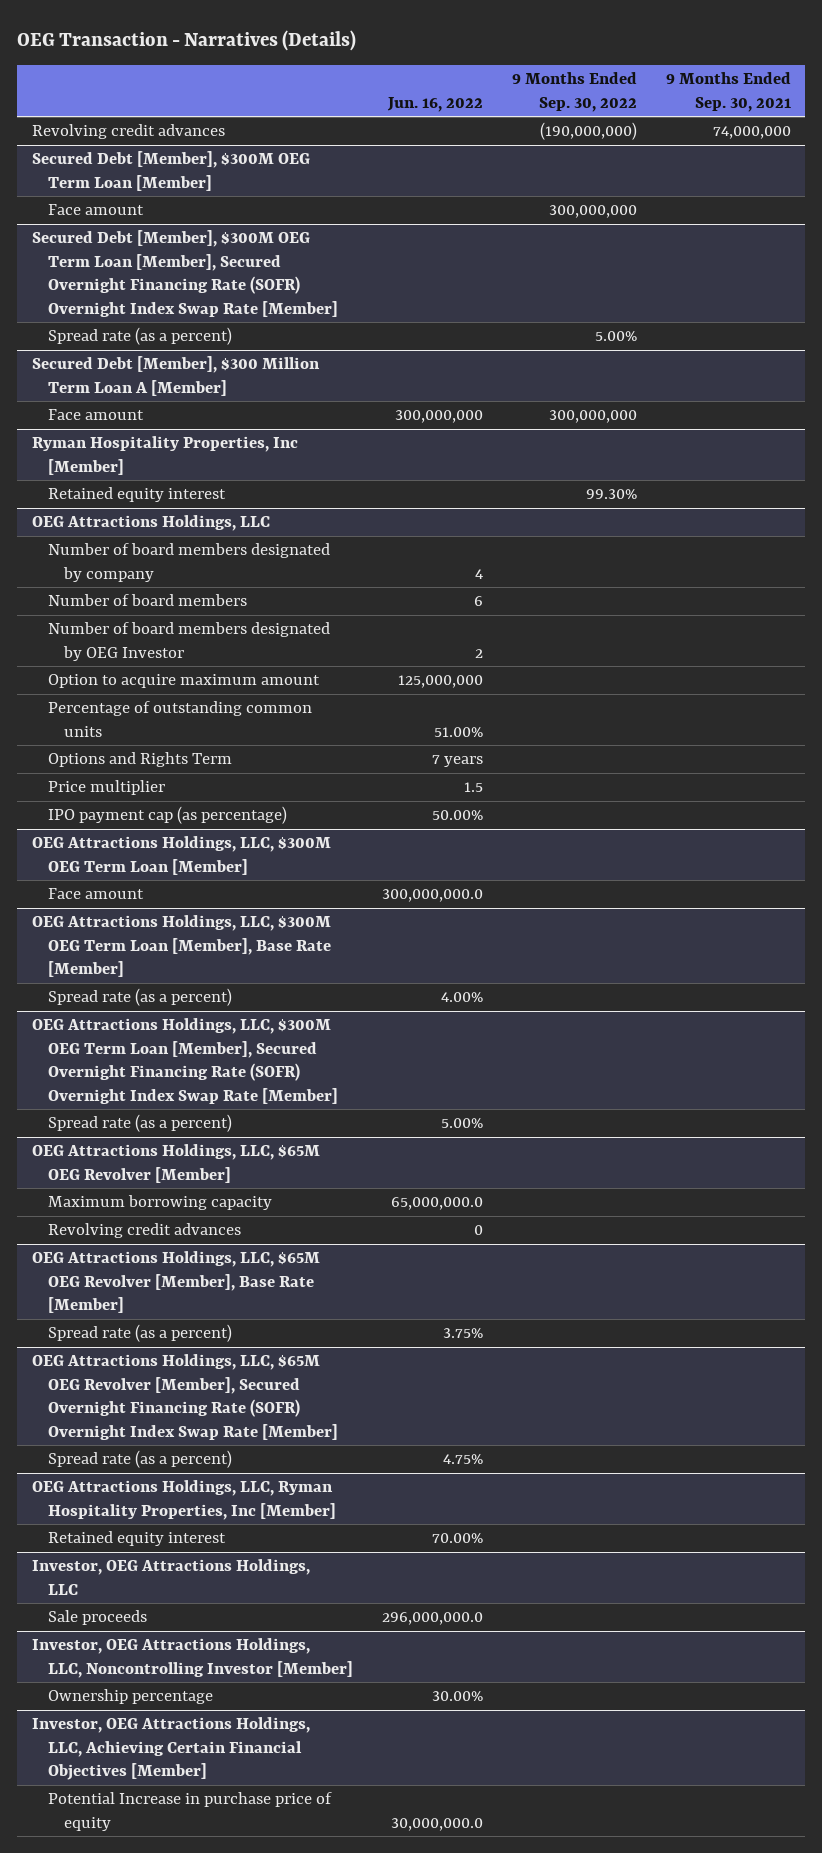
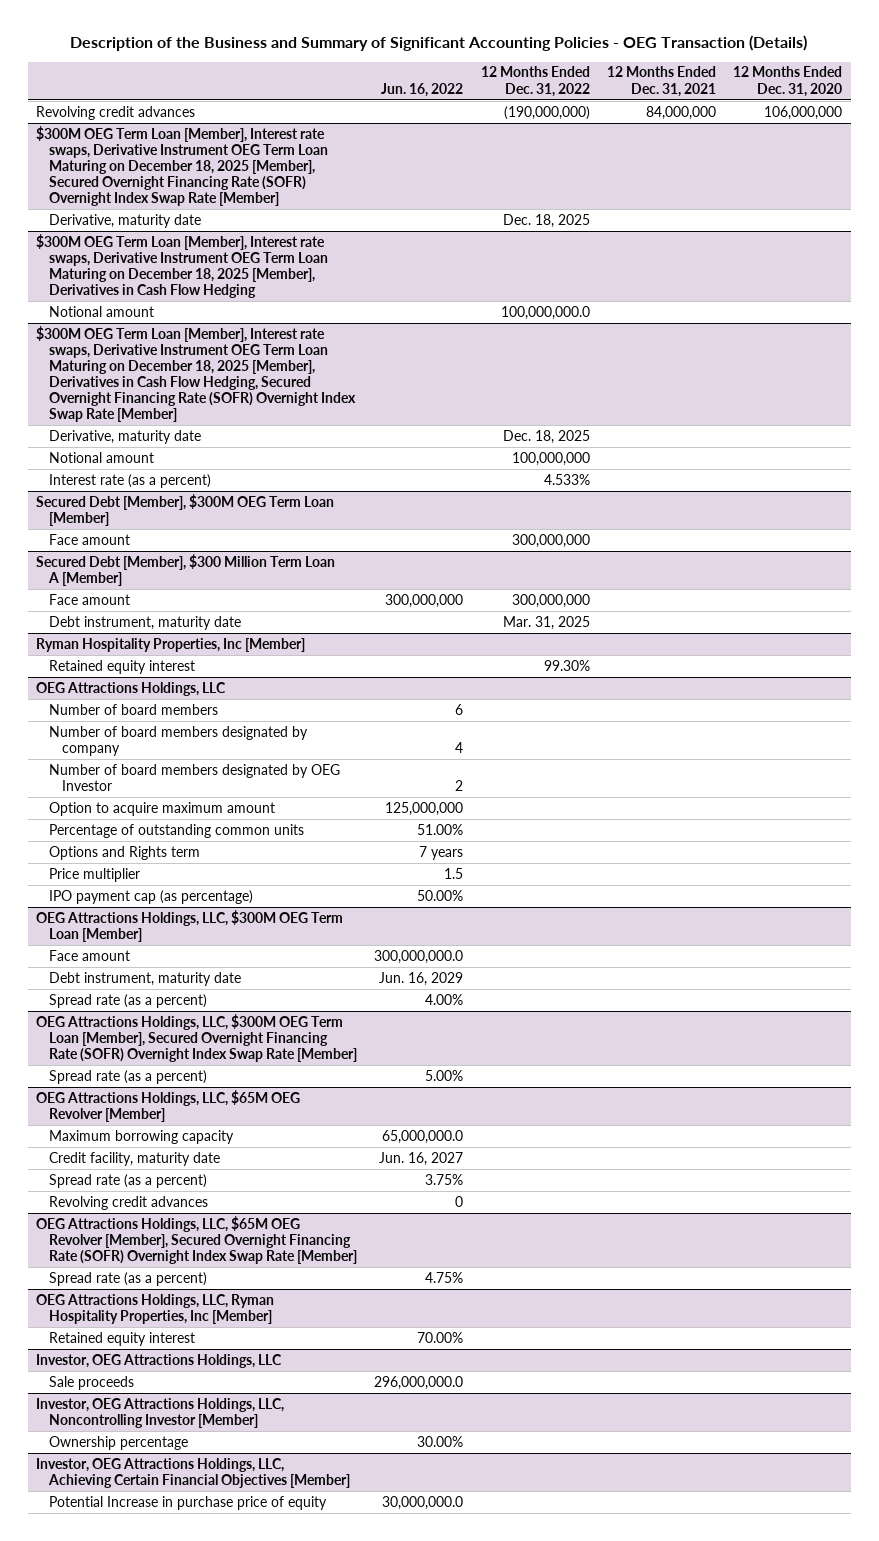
- OEG Transaction - Narratives (Details)
+ Description of the Business and Summary of Significant Accounting Policies - OEG Transaction (Details)
- | Jun. 16, 2022 | 9 Months Ended Sep. 30, 2022 | 9 Months Ended Sep. 30, 2021
+ | Jun. 16, 2022 | 12 Months Ended Dec. 31, 2022 | 12 Months Ended Dec. 31, 2021 | 12 Months Ended Dec. 31, 2020
+ $300M OEG Term Loan [Member], Interest rate swaps, Derivative Instrument OEG Term Loan Maturing on December 18, 2025 [Member], Secured Overnight Financing Rate (SOFR) Overnight Index Swap Rate [Member]
+ Derivative, maturity date | | Dec. 18, 2025 | |
+ $300M OEG Term Loan [Member], Interest rate swaps, Derivative Instrument OEG Term Loan Maturing on December 18, 2025 [Member], Derivatives in Cash Flow Hedging
+ Notional amount | | 100,000,000.0 | |
+ $300M OEG Term Loan [Member], Interest rate swaps, Derivative Instrument OEG Term Loan Maturing on December 18, 2025 [Member], Derivatives in Cash Flow Hedging, Secured Overnight Financing Rate (SOFR) Overnight Index Swap Rate [Member]
+ Derivative, maturity date | | Dec. 18, 2025 | |
+ Notional amount | | 100,000,000 | |
+ Interest rate (as a percent) | | 4.533% | |
- Secured Debt [Member], $300M OEG Term Loan [Member], Secured Overnight Financing Rate (SOFR) Overnight Index Swap Rate [Member]
- Spread rate (as a percent) | | 5.00% |
@ Secured Debt [Member], $300 Million Term Loan A [Member]
+ Debt instrument, maturity date | | Mar. 31, 2025 | |
@ OEG Attractions Holdings, LLC
moved down: Number of board members designated by company | 4 | | |
- Options and Rights Term | 7 years | |
+ Options and Rights term | 7 years | | |
- OEG Attractions Holdings, LLC, $300M OEG Term Loan [Member], Base Rate [Member]
@ OEG Attractions Holdings, LLC, $300M OEG Term Loan [Member]
+ Debt instrument, maturity date | Jun. 16, 2029 | | |
- OEG Attractions Holdings, LLC, $65M OEG Revolver [Member], Base Rate [Member]
@ OEG Attractions Holdings, LLC, $65M OEG Revolver [Member]
+ Credit facility, maturity date | Jun. 16, 2027 | | |
moved down: Revolving credit advances | 0 | | |

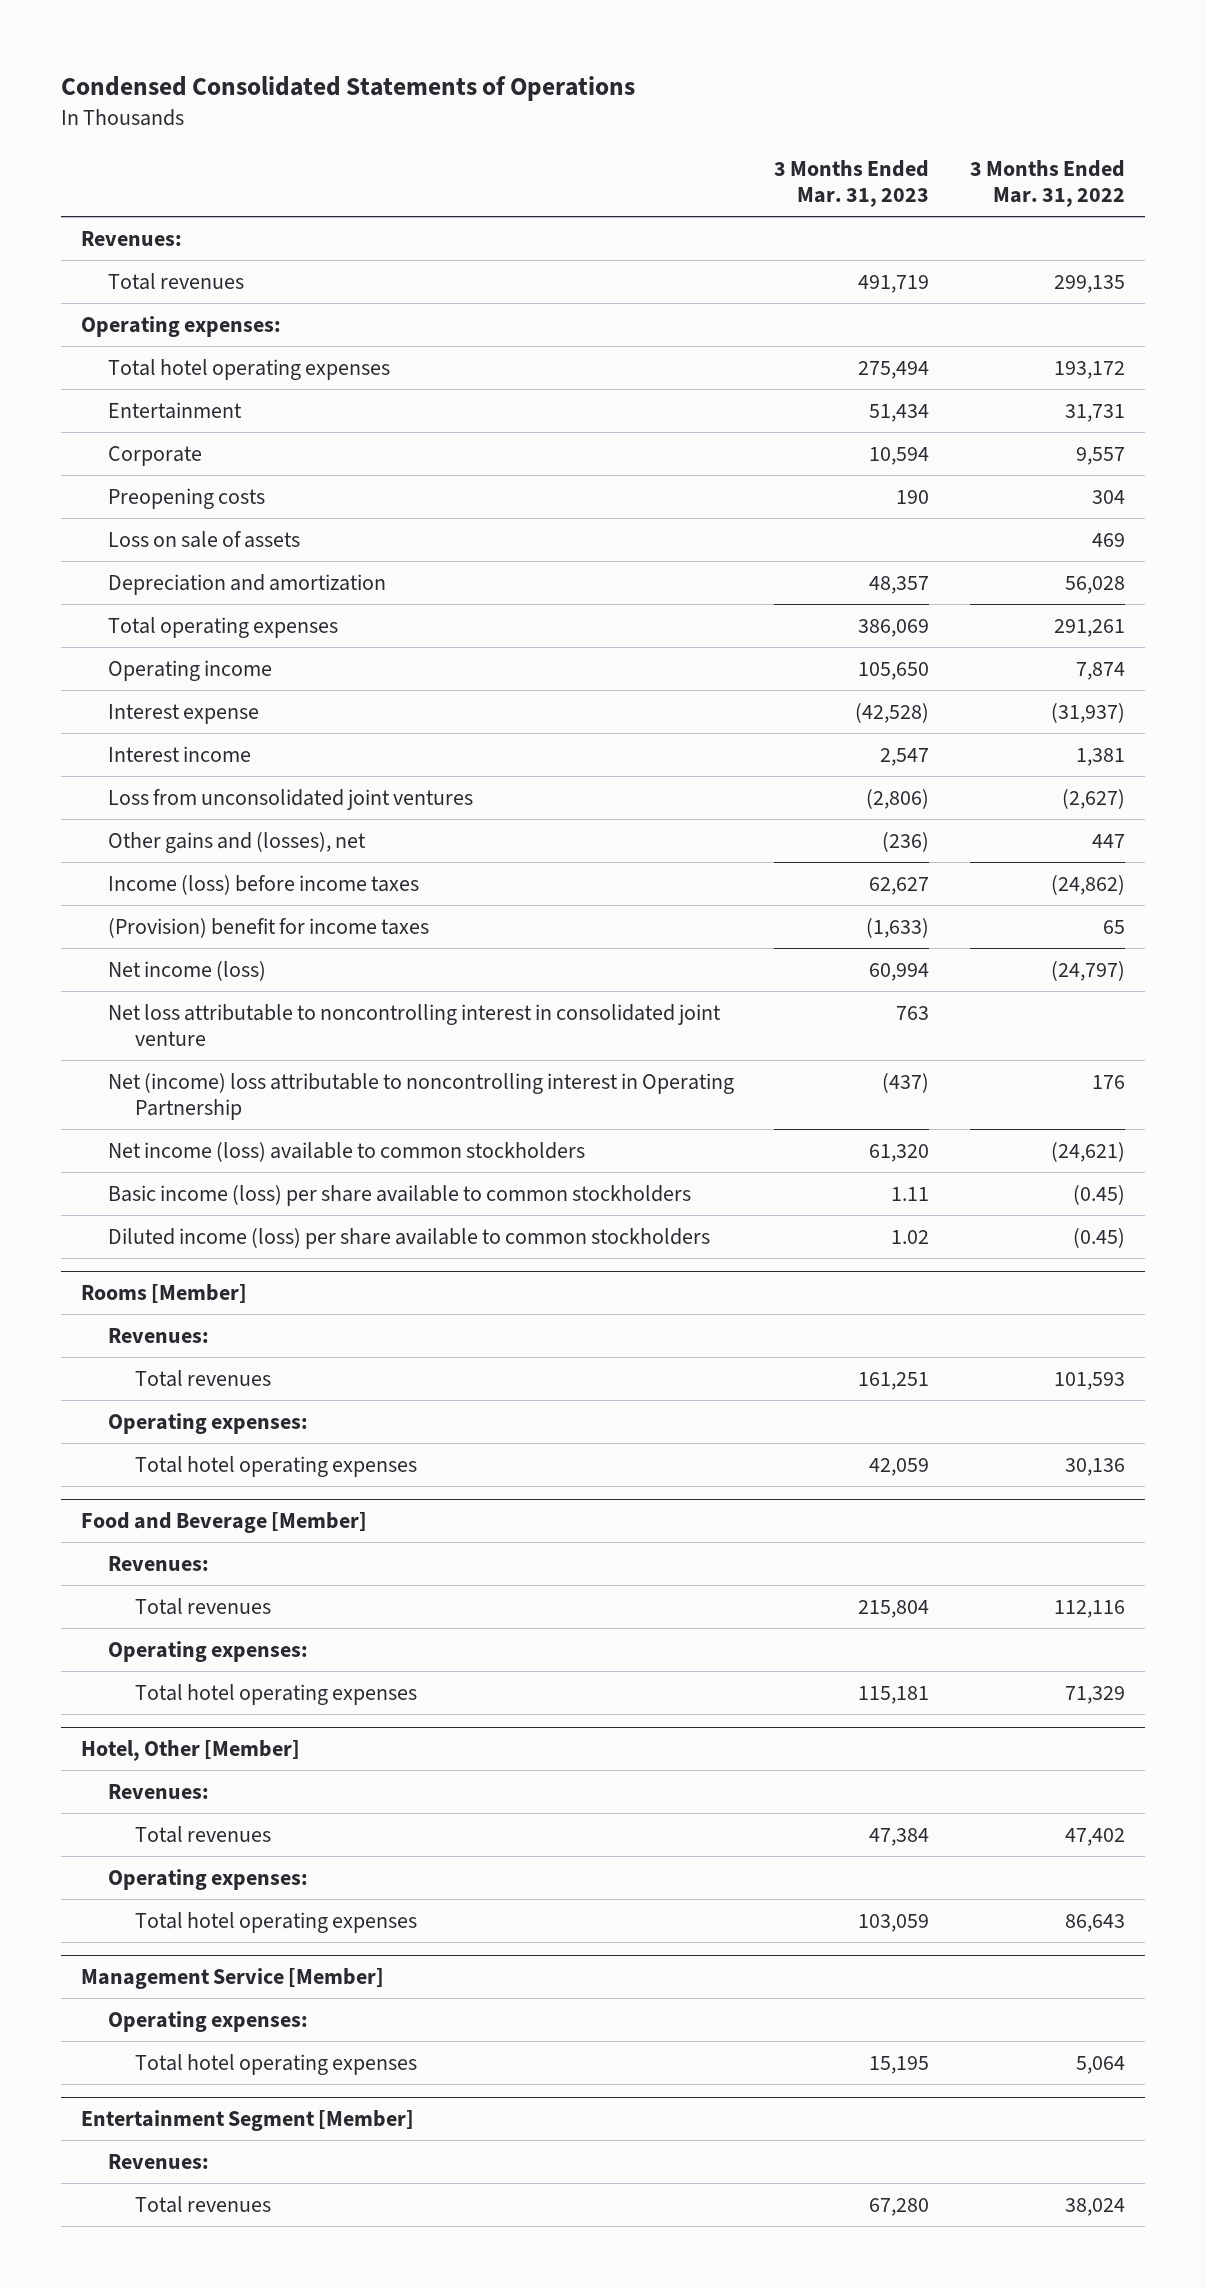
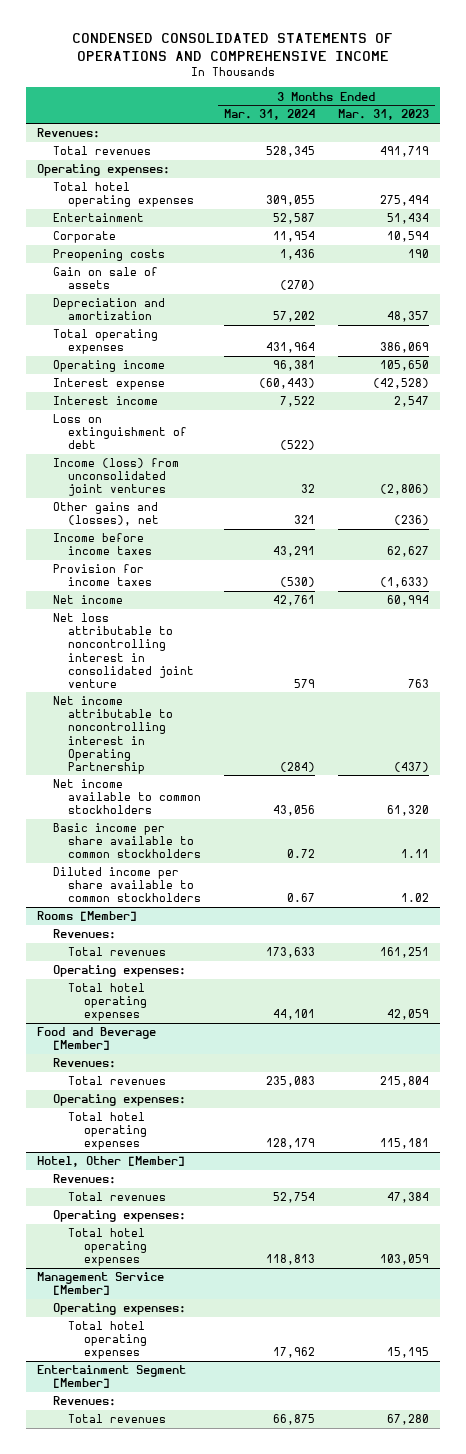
- Condensed Consolidated Statements of Operations
+ CONDENSED CONSOLIDATED STATEMENTS OF OPERATIONS AND COMPREHENSIVE INCOME
- | 3 Months Ended Mar. 31, 2023 | 3 Months Ended Mar. 31, 2022
+ | 3 Months Ended Mar. 31, 2024 | 3 Months Ended Mar. 31, 2023
- Loss on sale of assets | | 469
+ Gain on sale of assets | (270) |
- Loss from unconsolidated joint ventures | (2,806) | (2,627)
+ Loss on extinguishment of debt | (522) |
+ Income (loss) from unconsolidated joint ventures | 32 | (2,806)
- Income (loss) before income taxes | 62,627 | (24,862)
- (Provision) benefit for income taxes | (1,633) | 65
- Net income (loss) | 60,994 | (24,797)
+ Income before income taxes | 43,291 | 62,627
+ Provision for income taxes | (530) | (1,633)
+ Net income | 42,761 | 60,994
- Net (income) loss attributable to noncontrolling interest in Operating Partnership | (437) | 176
- Net income (loss) available to common stockholders | 61,320 | (24,621)
- Basic income (loss) per share available to common stockholders | 1.11 | (0.45)
- Diluted income (loss) per share available to common stockholders | 1.02 | (0.45)
+ Net income attributable to noncontrolling interest in Operating Partnership | (284) | (437)
+ Net income available to common stockholders | 43,056 | 61,320
+ Basic income per share available to common stockholders | 0.72 | 1.11
+ Diluted income per share available to common stockholders | 0.67 | 1.02

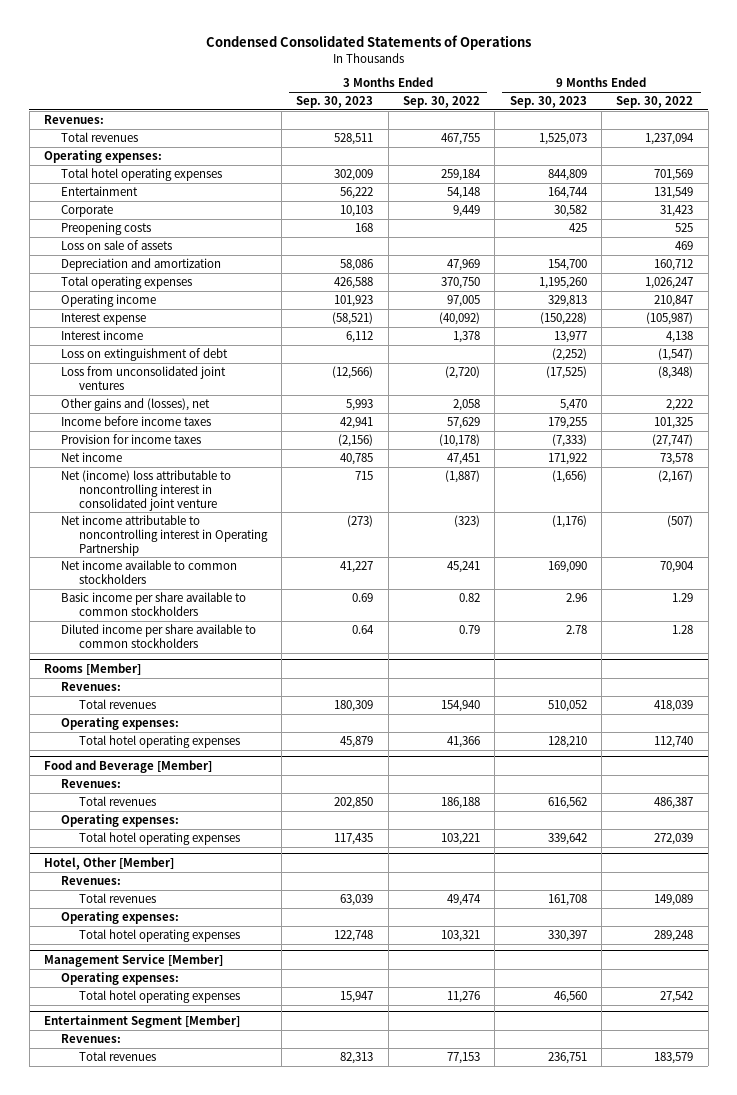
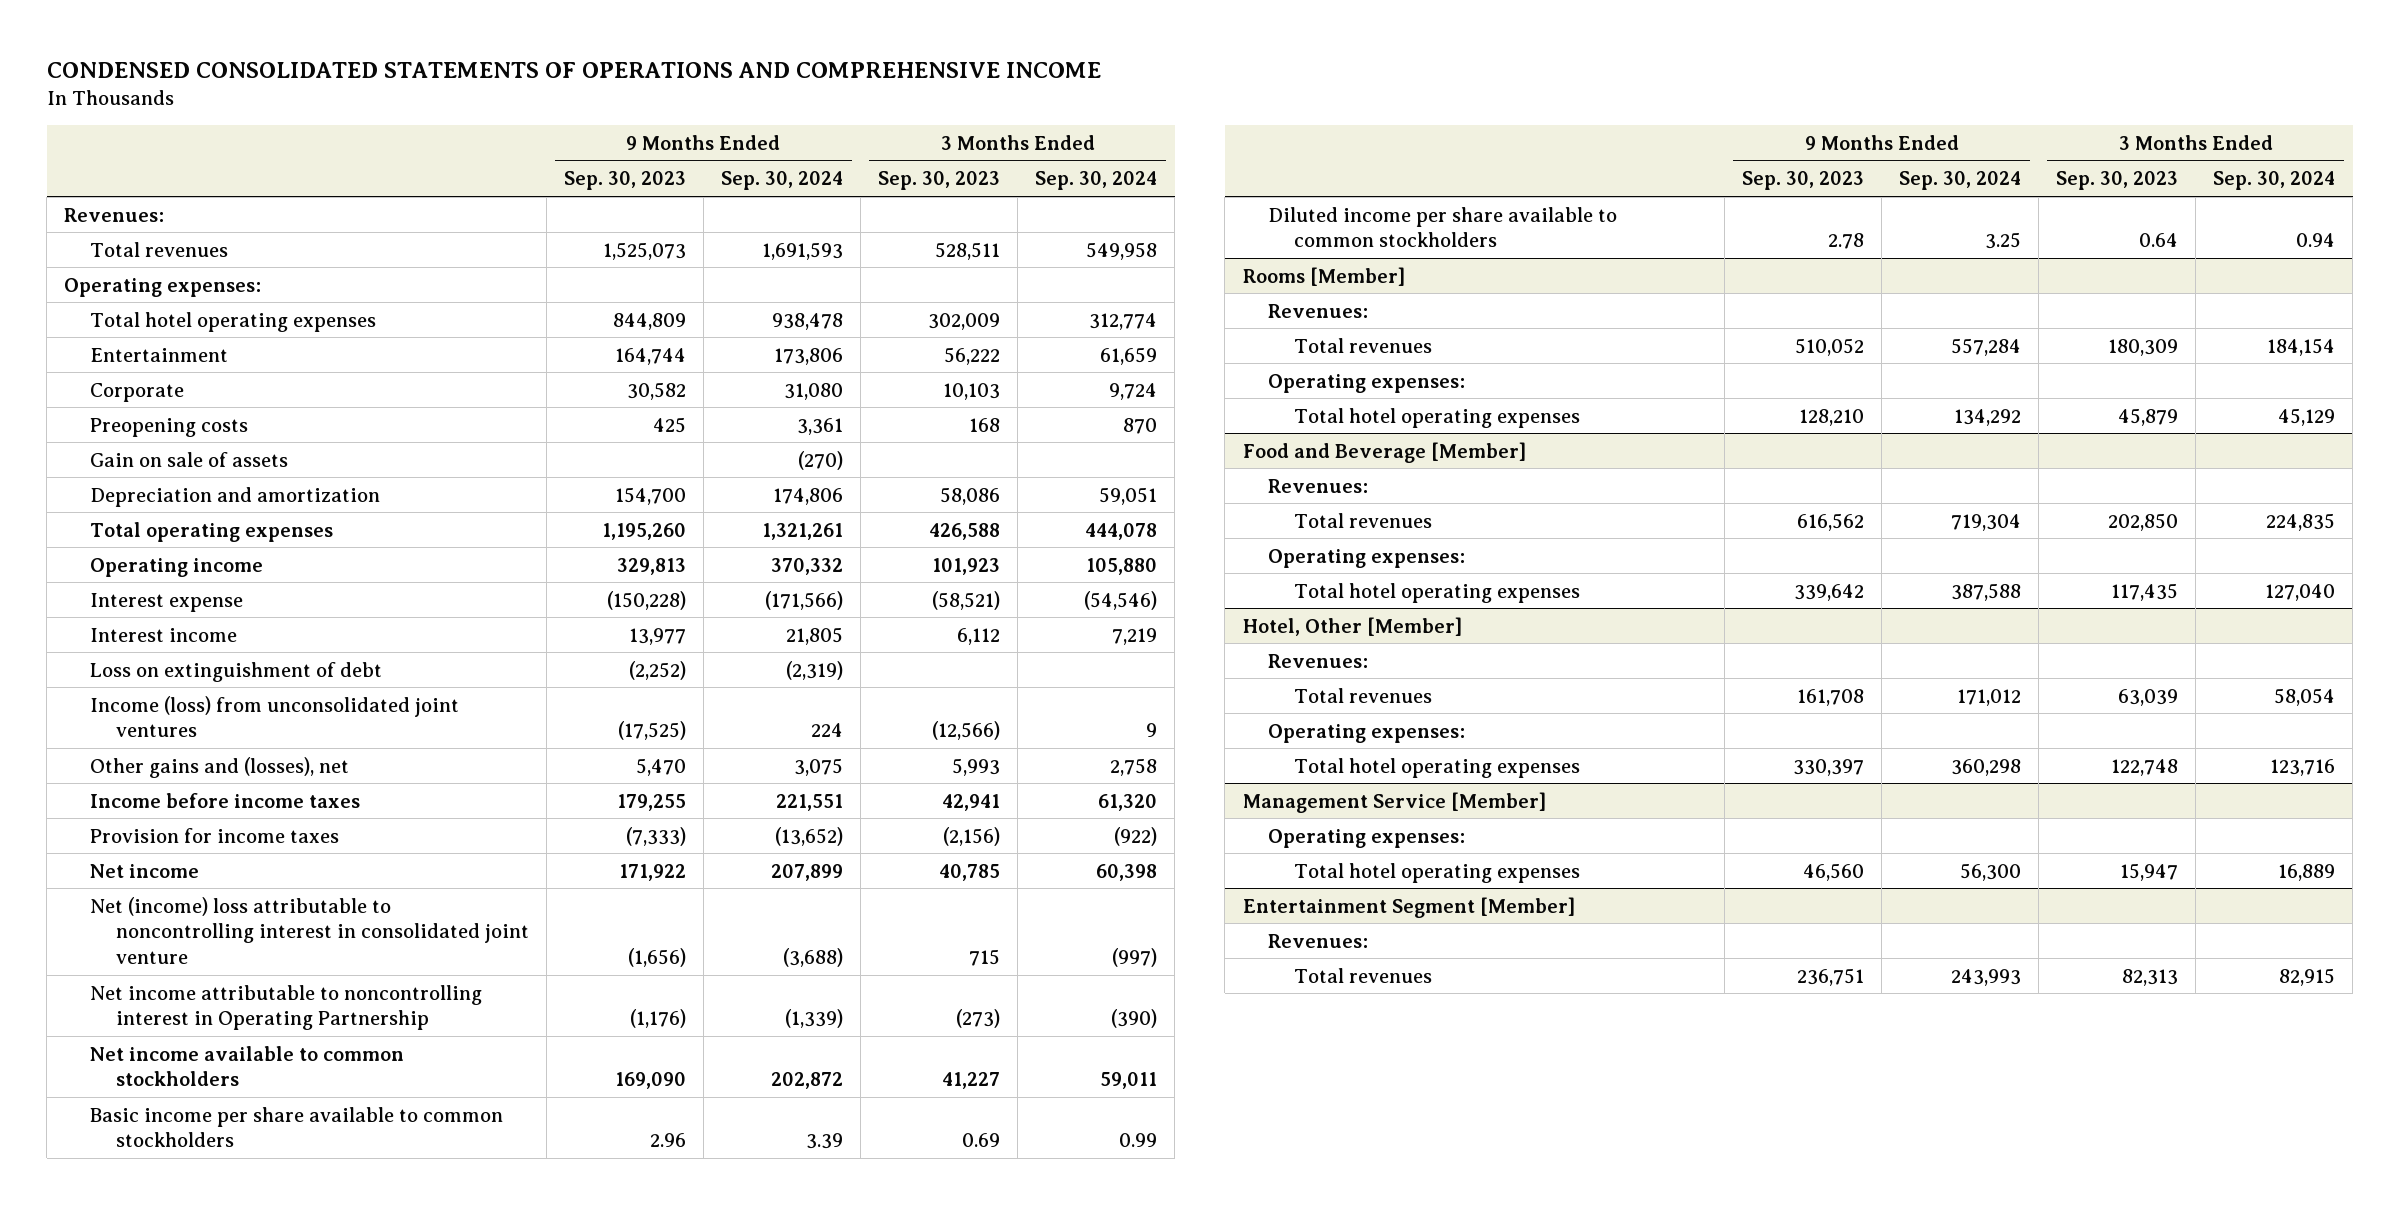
- Condensed Consolidated Statements of Operations
+ CONDENSED CONSOLIDATED STATEMENTS OF OPERATIONS AND COMPREHENSIVE INCOME
- | 3 Months Ended Sep. 30, 2023 | 3 Months Ended Sep. 30, 2022 | 9 Months Ended Sep. 30, 2023 | 9 Months Ended Sep. 30, 2022
+ | 9 Months Ended Sep. 30, 2023 | 9 Months Ended Sep. 30, 2024 | 3 Months Ended Sep. 30, 2023 | 3 Months Ended Sep. 30, 2024
- Loss on sale of assets | | | | 469
+ Gain on sale of assets | | (270) | |
- Loss from unconsolidated joint ventures | (12,566) | (2,720) | (17,525) | (8,348)
+ Income (loss) from unconsolidated joint ventures | (17,525) | 224 | (12,566) | 9

